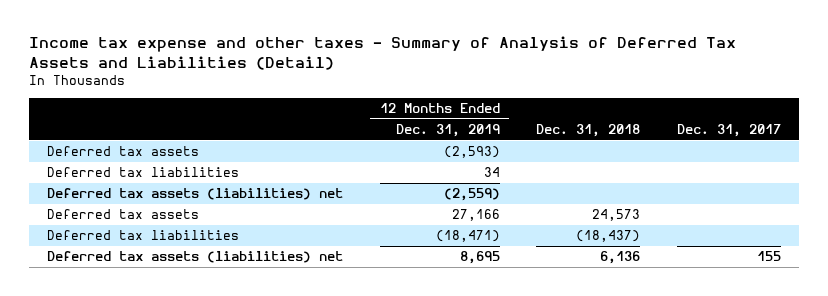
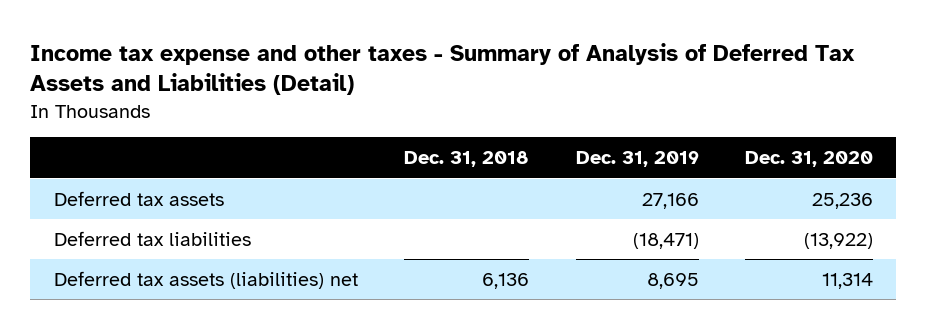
- | 12 Months Ended Dec. 31, 2019 | Dec. 31, 2018 | Dec. 31, 2017
+ | Dec. 31, 2018 | Dec. 31, 2019 | Dec. 31, 2020
- Deferred tax assets (liabilities) net | (2,559) | |
- Deferred tax assets | 27,166 | 24,573 |
- Deferred tax liabilities | (18,471) | (18,437) |

